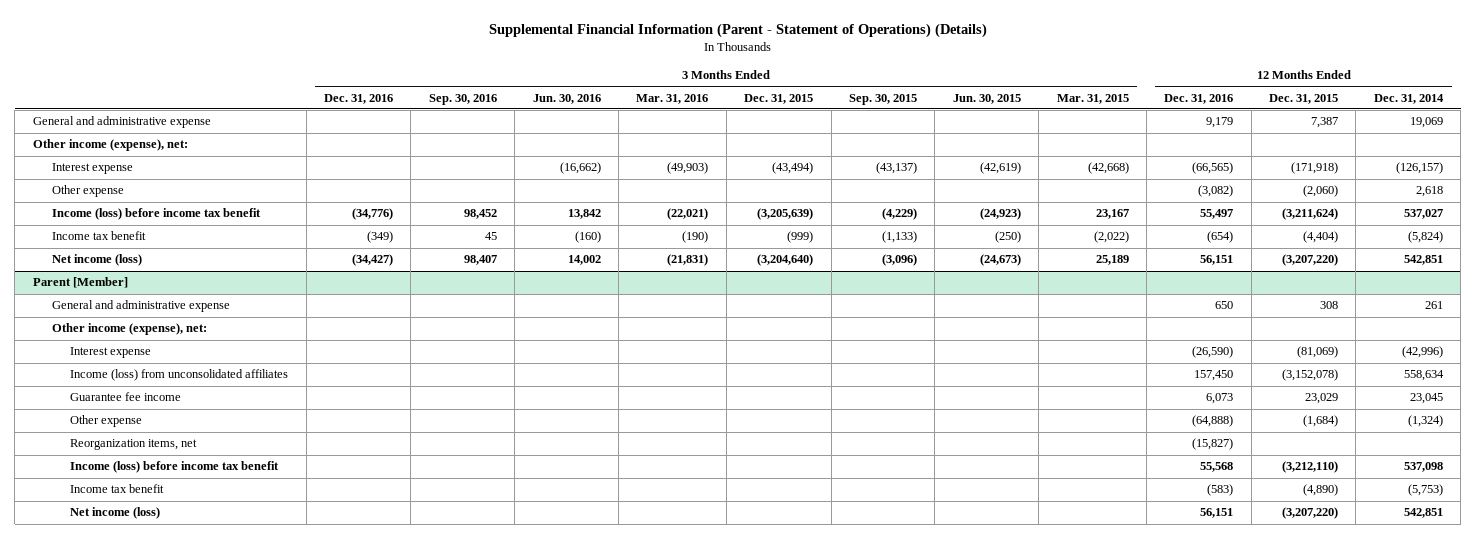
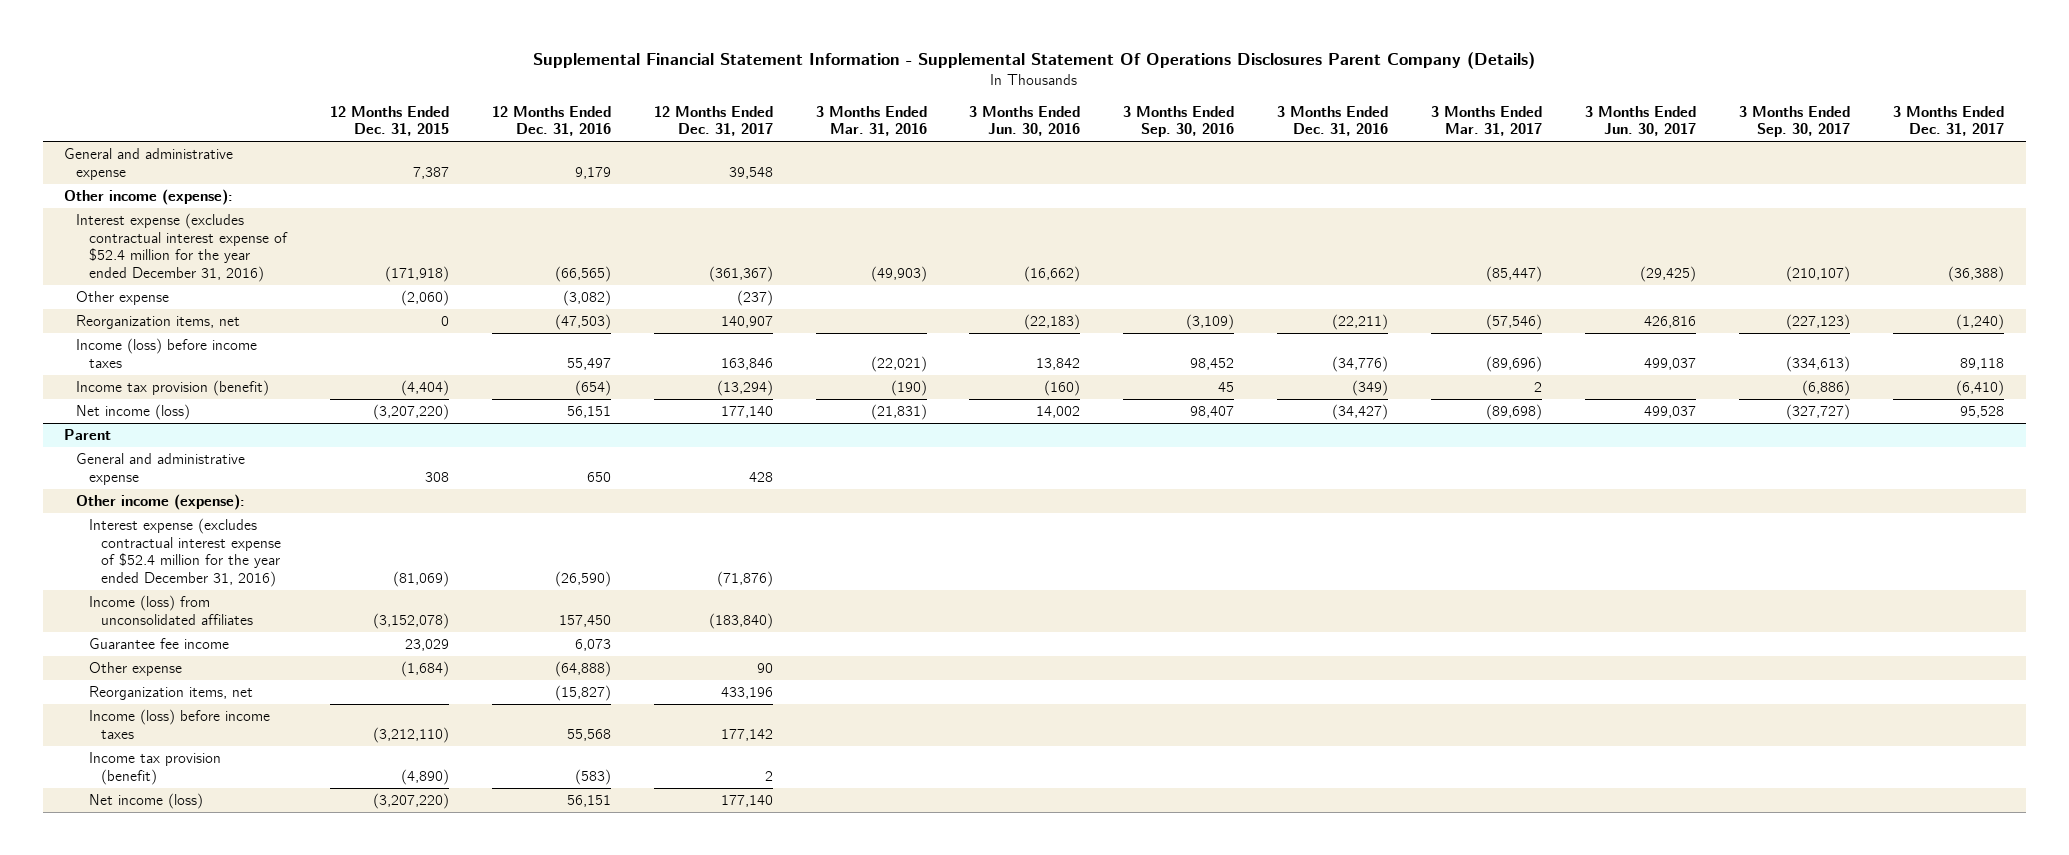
- Supplemental Financial Information (Parent - Statement of Operations) (Details)
+ Supplemental Financial Statement Information - Supplemental Statement Of Operations Disclosures Parent Company (Details)
- | 3 Months Ended Dec. 31, 2016 | 3 Months Ended Sep. 30, 2016 | 3 Months Ended Jun. 30, 2016 | 3 Months Ended Mar. 31, 2016 | 3 Months Ended Dec. 31, 2015 | 3 Months Ended Sep. 30, 2015 | 3 Months Ended Jun. 30, 2015 | 3 Months Ended Mar. 31, 2015 | 12 Months Ended Dec. 31, 2016 | 12 Months Ended Dec. 31, 2015 | 12 Months Ended Dec. 31, 2014
+ | 12 Months Ended Dec. 31, 2015 | 12 Months Ended Dec. 31, 2016 | 12 Months Ended Dec. 31, 2017 | 3 Months Ended Mar. 31, 2016 | 3 Months Ended Jun. 30, 2016 | 3 Months Ended Sep. 30, 2016 | 3 Months Ended Dec. 31, 2016 | 3 Months Ended Mar. 31, 2017 | 3 Months Ended Jun. 30, 2017 | 3 Months Ended Sep. 30, 2017 | 3 Months Ended Dec. 31, 2017
- Other income (expense), net:
- Interest expense | | | (16,662) | (49,903) | (43,494) | (43,137) | (42,619) | (42,668) | (66,565) | (171,918) | (126,157)
+ Other income (expense):
+ Interest expense (excludes contractual interest expense of $52.4 million for the year ended December 31, 2016) | (171,918) | (66,565) | (361,367) | (49,903) | (16,662) | | | (85,447) | (29,425) | (210,107) | (36,388)
- Income (loss) before income tax benefit | (34,776) | 98,452 | 13,842 | (22,021) | (3,205,639) | (4,229) | (24,923) | 23,167 | 55,497 | (3,211,624) | 537,027
- Income tax benefit | (349) | 45 | (160) | (190) | (999) | (1,133) | (250) | (2,022) | (654) | (4,404) | (5,824)
+ Reorganization items, net | 0 | (47,503) | 140,907 | | (22,183) | (3,109) | (22,211) | (57,546) | 426,816 | (227,123) | (1,240)
+ Income (loss) before income taxes | | 55,497 | 163,846 | (22,021) | 13,842 | 98,452 | (34,776) | (89,696) | 499,037 | (334,613) | 89,118
+ Income tax provision (benefit) | (4,404) | (654) | (13,294) | (190) | (160) | 45 | (349) | 2 | | (6,886) | (6,410)
- Parent [Member]
+ Parent
- Other income (expense), net:
- Interest expense | | | | | | | | | (26,590) | (81,069) | (42,996)
+ Other income (expense):
+ Interest expense (excludes contractual interest expense of $52.4 million for the year ended December 31, 2016) | (81,069) | (26,590) | (71,876) | | | | | | | |
- Income (loss) before income tax benefit | | | | | | | | | 55,568 | (3,212,110) | 537,098
- Income tax benefit | | | | | | | | | (583) | (4,890) | (5,753)
+ Income (loss) before income taxes | (3,212,110) | 55,568 | 177,142 | | | | | | | |
+ Income tax provision (benefit) | (4,890) | (583) | 2 | | | | | | | |

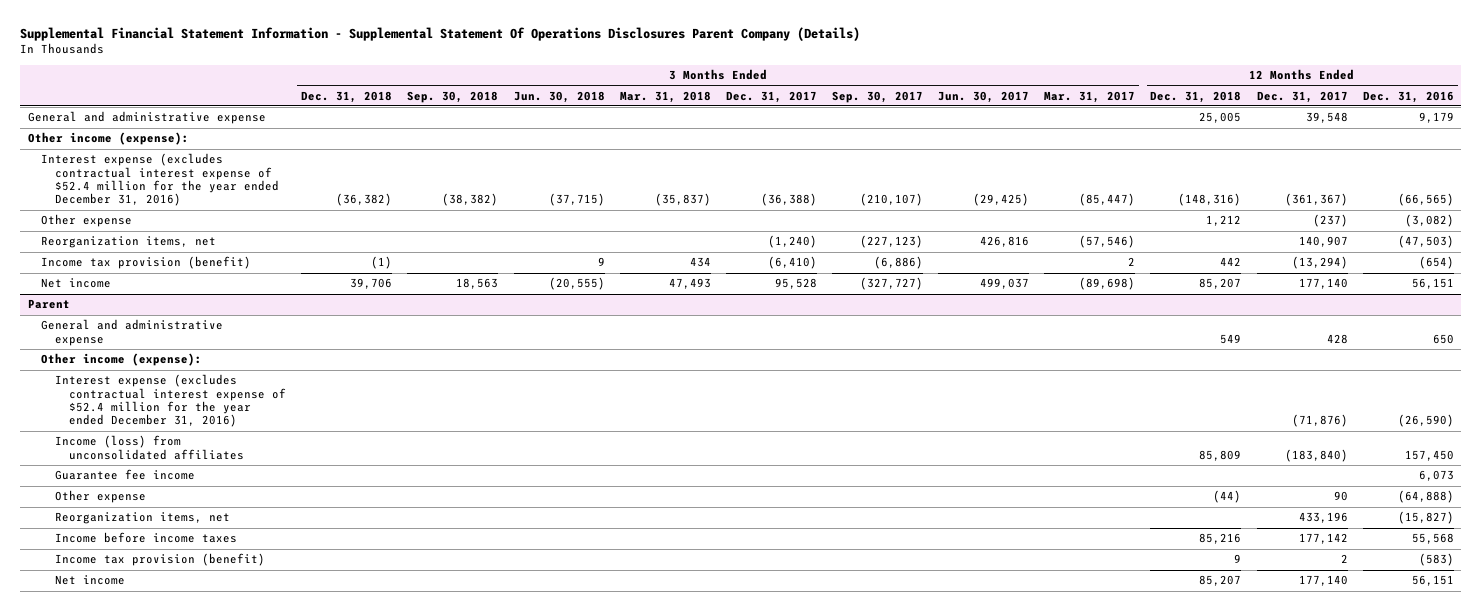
- | 12 Months Ended Dec. 31, 2015 | 12 Months Ended Dec. 31, 2016 | 12 Months Ended Dec. 31, 2017 | 3 Months Ended Mar. 31, 2016 | 3 Months Ended Jun. 30, 2016 | 3 Months Ended Sep. 30, 2016 | 3 Months Ended Dec. 31, 2016 | 3 Months Ended Mar. 31, 2017 | 3 Months Ended Jun. 30, 2017 | 3 Months Ended Sep. 30, 2017 | 3 Months Ended Dec. 31, 2017
+ | 3 Months Ended Dec. 31, 2018 | 3 Months Ended Sep. 30, 2018 | 3 Months Ended Jun. 30, 2018 | 3 Months Ended Mar. 31, 2018 | 3 Months Ended Dec. 31, 2017 | 3 Months Ended Sep. 30, 2017 | 3 Months Ended Jun. 30, 2017 | 3 Months Ended Mar. 31, 2017 | 12 Months Ended Dec. 31, 2018 | 12 Months Ended Dec. 31, 2017 | 12 Months Ended Dec. 31, 2016
- Income (loss) before income taxes | | 55,497 | 163,846 | (22,021) | 13,842 | 98,452 | (34,776) | (89,696) | 499,037 | (334,613) | 89,118
- Net income (loss) | (3,207,220) | 56,151 | 177,140 | (21,831) | 14,002 | 98,407 | (34,427) | (89,698) | 499,037 | (327,727) | 95,528
+ Net income | 39,706 | 18,563 | (20,555) | 47,493 | 95,528 | (327,727) | 499,037 | (89,698) | 85,207 | 177,140 | 56,151
@ Parent
- Income (loss) before income taxes | (3,212,110) | 55,568 | 177,142 | | | | | | | |
+ Income before income taxes | | | | | | | | | 85,216 | 177,142 | 55,568
- Net income (loss) | (3,207,220) | 56,151 | 177,140 | | | | | | | |
+ Net income | | | | | | | | | 85,207 | 177,140 | 56,151

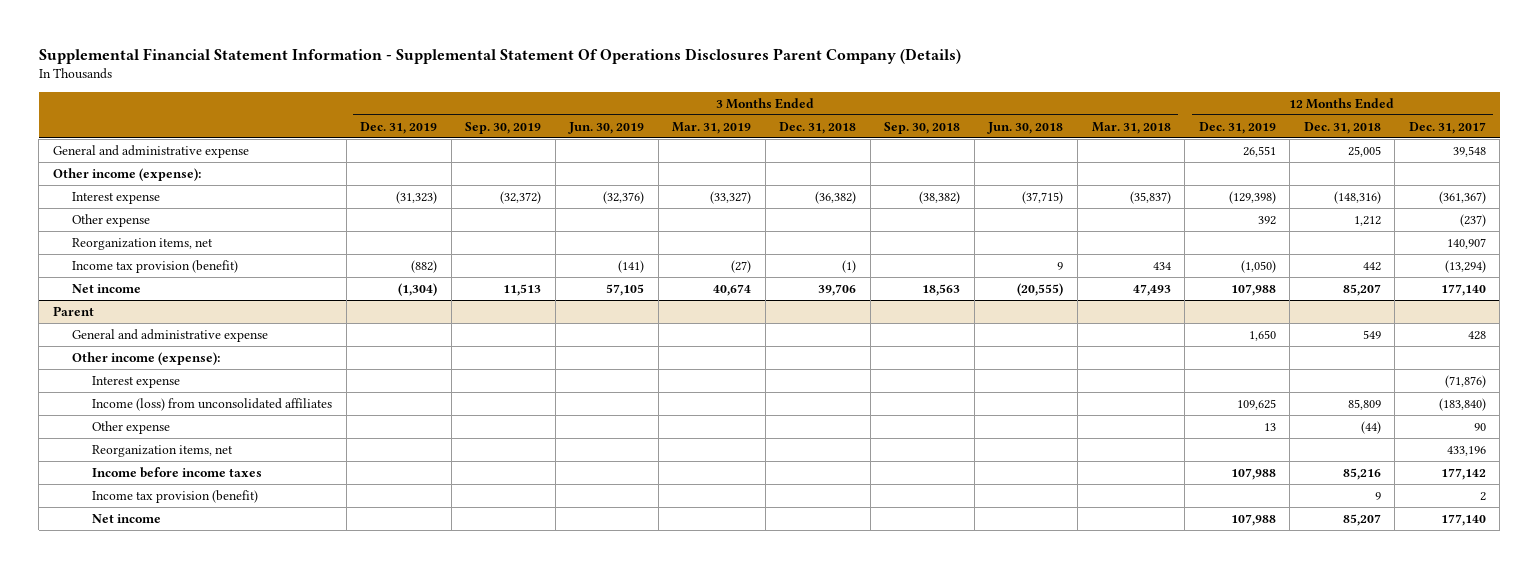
- | 3 Months Ended Dec. 31, 2018 | 3 Months Ended Sep. 30, 2018 | 3 Months Ended Jun. 30, 2018 | 3 Months Ended Mar. 31, 2018 | 3 Months Ended Dec. 31, 2017 | 3 Months Ended Sep. 30, 2017 | 3 Months Ended Jun. 30, 2017 | 3 Months Ended Mar. 31, 2017 | 12 Months Ended Dec. 31, 2018 | 12 Months Ended Dec. 31, 2017 | 12 Months Ended Dec. 31, 2016
+ | 3 Months Ended Dec. 31, 2019 | 3 Months Ended Sep. 30, 2019 | 3 Months Ended Jun. 30, 2019 | 3 Months Ended Mar. 31, 2019 | 3 Months Ended Dec. 31, 2018 | 3 Months Ended Sep. 30, 2018 | 3 Months Ended Jun. 30, 2018 | 3 Months Ended Mar. 31, 2018 | 12 Months Ended Dec. 31, 2019 | 12 Months Ended Dec. 31, 2018 | 12 Months Ended Dec. 31, 2017
- Interest expense (excludes contractual interest expense of $52.4 million for the year ended December 31, 2016) | (36,382) | (38,382) | (37,715) | (35,837) | (36,388) | (210,107) | (29,425) | (85,447) | (148,316) | (361,367) | (66,565)
+ Interest expense | (31,323) | (32,372) | (32,376) | (33,327) | (36,382) | (38,382) | (37,715) | (35,837) | (129,398) | (148,316) | (361,367)
@ Parent
- Interest expense (excludes contractual interest expense of $52.4 million for the year ended December 31, 2016) | | | | | | | | | | (71,876) | (26,590)
+ Interest expense | | | | | | | | | | | (71,876)
- Guarantee fee income | | | | | | | | | | | 6,073

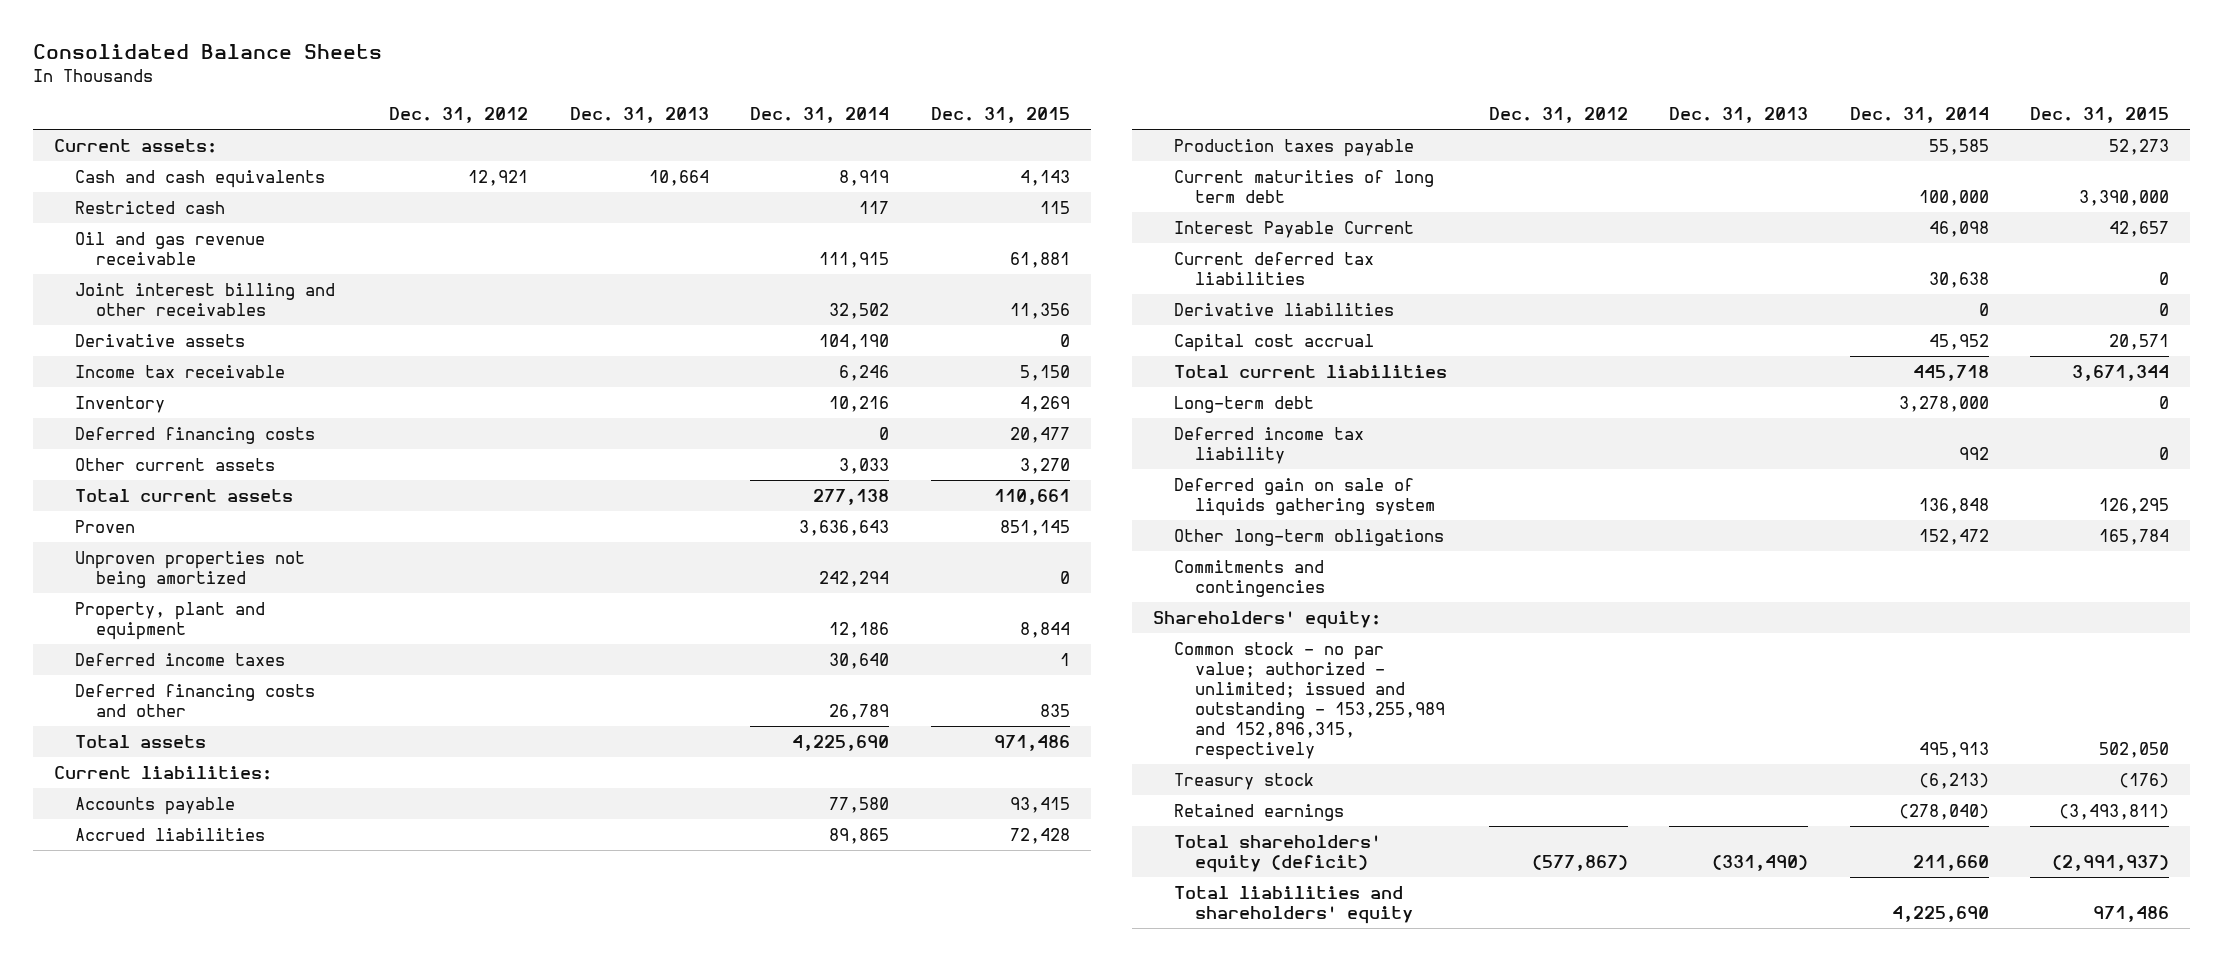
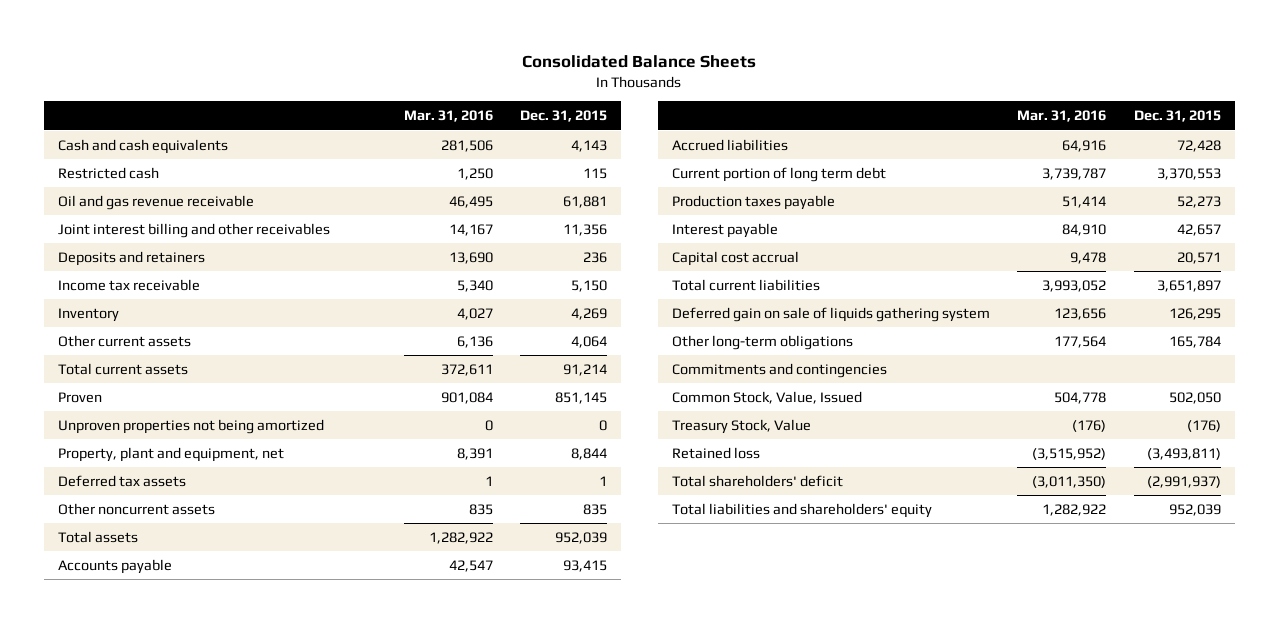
- | Dec. 31, 2012 | Dec. 31, 2013 | Dec. 31, 2014 | Dec. 31, 2015
+ | Mar. 31, 2016 | Dec. 31, 2015
- Current assets:
- Derivative assets | | | 104,190 | 0
+ Deposits and retainers | 13,690 | 236
- Deferred financing costs | | | 0 | 20,477
- Other current assets | | | 3,033 | 3,270
- Total current assets | | | 277,138 | 110,661
+ Other current assets | 6,136 | 4,064
+ Total current assets | 372,611 | 91,214
- Property, plant and equipment | | | 12,186 | 8,844
- Deferred income taxes | | | 30,640 | 1
- Deferred financing costs and other | | | 26,789 | 835
- Total assets | | | 4,225,690 | 971,486
- Current liabilities:
+ Property, plant and equipment, net | 8,391 | 8,844
+ Deferred tax assets | 1 | 1
+ Other noncurrent assets | 835 | 835
+ Total assets | 1,282,922 | 952,039
+ Current portion of long term debt | 3,739,787 | 3,370,553
- Current maturities of long term debt | | | 100,000 | 3,390,000
- Interest Payable Current | | | 46,098 | 42,657
- Current deferred tax liabilities | | | 30,638 | 0
- Derivative liabilities | | | 0 | 0
+ Interest payable | 84,910 | 42,657
- Total current liabilities | | | 445,718 | 3,671,344
- Long-term debt | | | 3,278,000 | 0
- Deferred income tax liability | | | 992 | 0
+ Total current liabilities | 3,993,052 | 3,651,897
- Shareholders' equity:
- Common stock - no par value; authorized - unlimited; issued and outstanding - 153,255,989 and 152,896,315, respectively | | | 495,913 | 502,050
- Treasury stock | | | (6,213) | (176)
- Retained earnings | | | (278,040) | (3,493,811)
- Total shareholders' equity (deficit) | (577,867) | (331,490) | 211,660 | (2,991,937)
- Total liabilities and shareholders' equity | | | 4,225,690 | 971,486
+ Common Stock, Value, Issued | 504,778 | 502,050
+ Treasury Stock, Value | (176) | (176)
+ Retained loss | (3,515,952) | (3,493,811)
+ Total shareholders' deficit | (3,011,350) | (2,991,937)
+ Total liabilities and shareholders' equity | 1,282,922 | 952,039

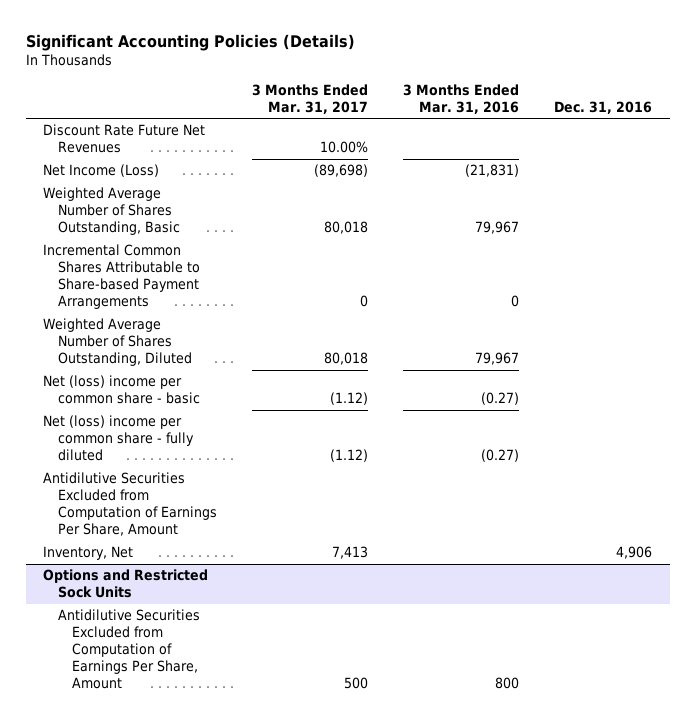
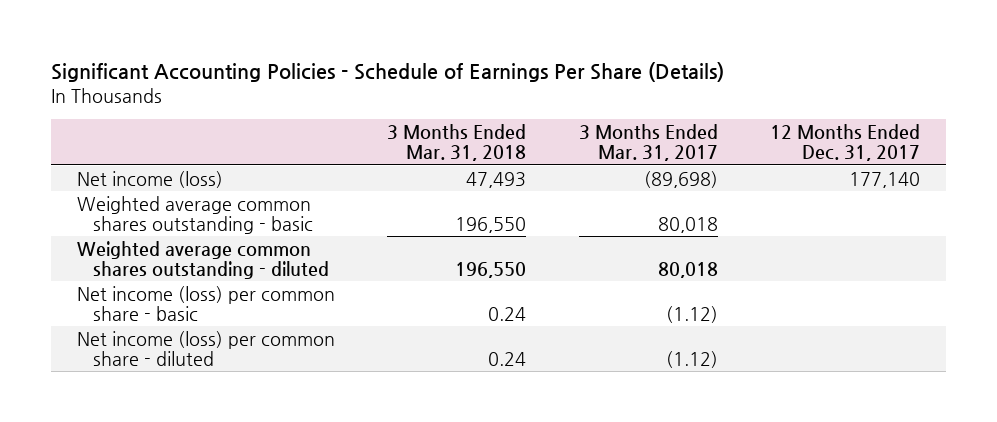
- Significant Accounting Policies (Details)
+ Significant Accounting Policies - Schedule of Earnings Per Share (Details)
- | 3 Months Ended Mar. 31, 2017 | 3 Months Ended Mar. 31, 2016 | Dec. 31, 2016
+ | 3 Months Ended Mar. 31, 2018 | 3 Months Ended Mar. 31, 2017 | 12 Months Ended Dec. 31, 2017
- Discount Rate Future Net Revenues | 10.00% | |
- Net Income (Loss) | (89,698) | (21,831) |
- Weighted Average Number of Shares Outstanding, Basic | 80,018 | 79,967 |
- Incremental Common Shares Attributable to Share-based Payment Arrangements | 0 | 0 |
- Weighted Average Number of Shares Outstanding, Diluted | 80,018 | 79,967 |
- Net (loss) income per common share - basic | (1.12) | (0.27) |
- Net (loss) income per common share - fully diluted | (1.12) | (0.27) |
- Antidilutive Securities Excluded from Computation of Earnings Per Share, Amount
- Inventory, Net | 7,413 | | 4,906
- Options and Restricted Sock Units
- Antidilutive Securities Excluded from Computation of Earnings Per Share, Amount | 500 | 800 |
+ Net income (loss) | 47,493 | (89,698) | 177,140
+ Weighted average common shares outstanding - basic | 196,550 | 80,018 |
+ Weighted average common shares outstanding - diluted | 196,550 | 80,018 |
+ Net income (loss) per common share - basic | 0.24 | (1.12) |
+ Net income (loss) per common share - diluted | 0.24 | (1.12) |

